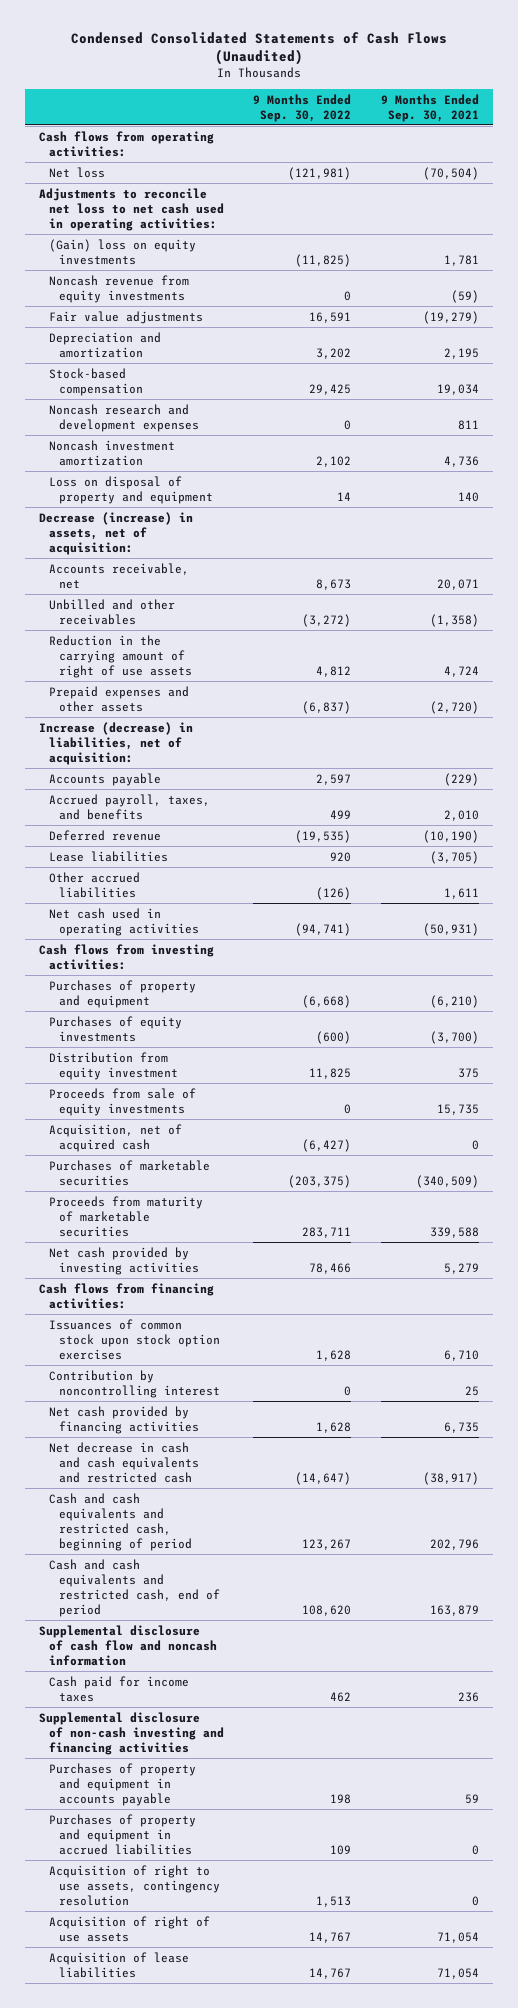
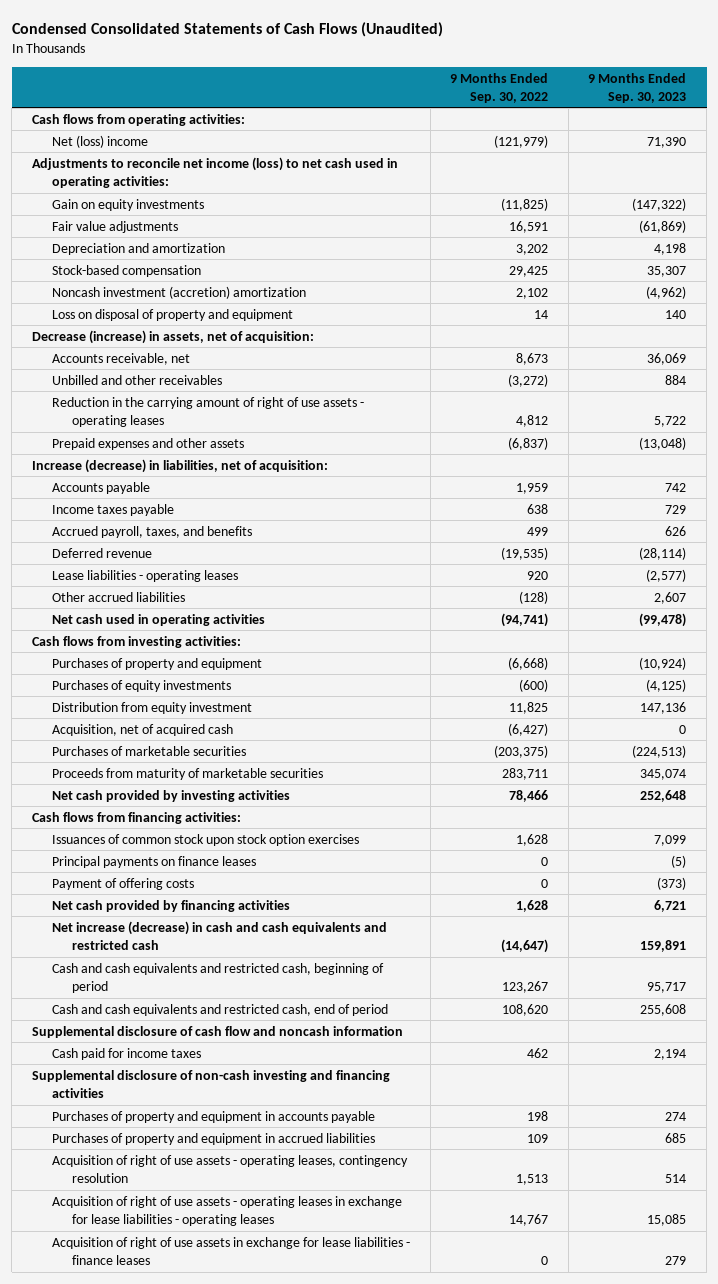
- | 9 Months Ended Sep. 30, 2022 | 9 Months Ended Sep. 30, 2021
+ | 9 Months Ended Sep. 30, 2022 | 9 Months Ended Sep. 30, 2023
- Net loss | (121,981) | (70,504)
- Adjustments to reconcile net loss to net cash used in operating activities:
- (Gain) loss on equity investments | (11,825) | 1,781
- Noncash revenue from equity investments | 0 | (59)
+ Net (loss) income | (121,979) | 71,390
+ Adjustments to reconcile net income (loss) to net cash used in operating activities:
+ Gain on equity investments | (11,825) | (147,322)
- Noncash research and development expenses | 0 | 811
- Noncash investment amortization | 2,102 | 4,736
+ Noncash investment (accretion) amortization | 2,102 | (4,962)
- Reduction in the carrying amount of right of use assets | 4,812 | 4,724
+ Reduction in the carrying amount of right of use assets - operating leases | 4,812 | 5,722
- Accounts payable | 2,597 | (229)
+ Accounts payable | 1,959 | 742
+ Income taxes payable | 638 | 729
- Lease liabilities | 920 | (3,705)
- Other accrued liabilities | (126) | 1,611
+ Lease liabilities - operating leases | 920 | (2,577)
+ Other accrued liabilities | (128) | 2,607
- Proceeds from sale of equity investments | 0 | 15,735
- Contribution by noncontrolling interest | 0 | 25
+ Principal payments on finance leases | 0 | (5)
+ Payment of offering costs | 0 | (373)
- Net decrease in cash and cash equivalents and restricted cash | (14,647) | (38,917)
+ Net increase (decrease) in cash and cash equivalents and restricted cash | (14,647) | 159,891
- Acquisition of right to use assets, contingency resolution | 1,513 | 0
- Acquisition of right of use assets | 14,767 | 71,054
- Acquisition of lease liabilities | 14,767 | 71,054
+ Acquisition of right of use assets - operating leases, contingency resolution | 1,513 | 514
+ Acquisition of right of use assets - operating leases in exchange for lease liabilities - operating leases | 14,767 | 15,085
+ Acquisition of right of use assets in exchange for lease liabilities - finance leases | 0 | 279

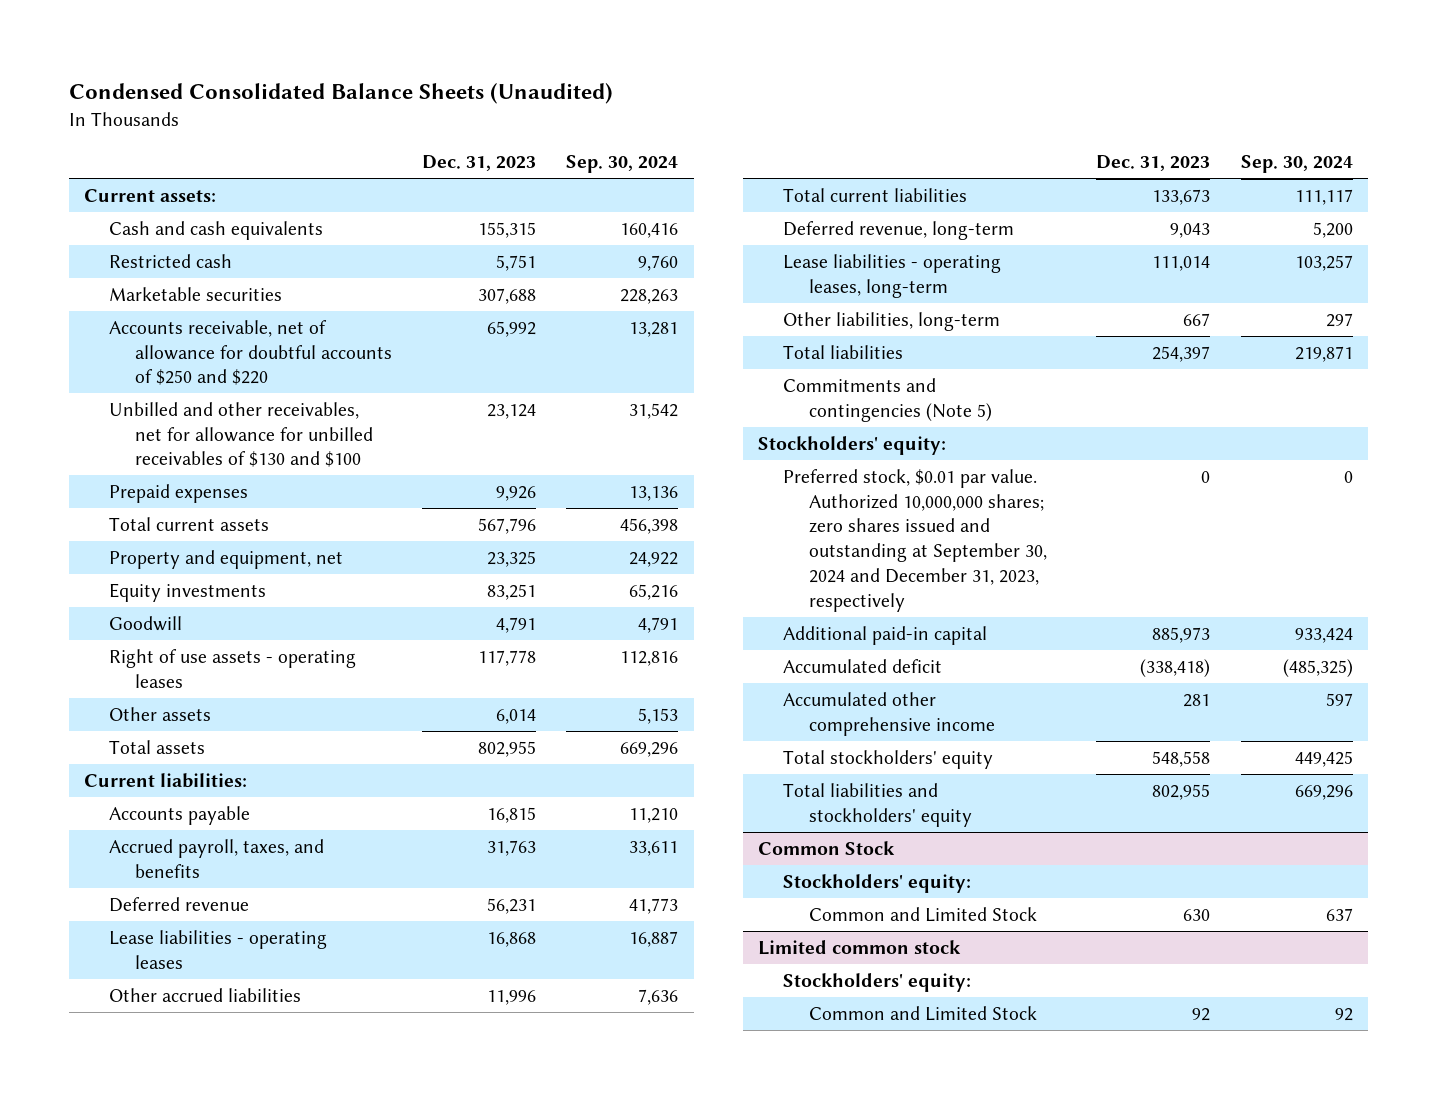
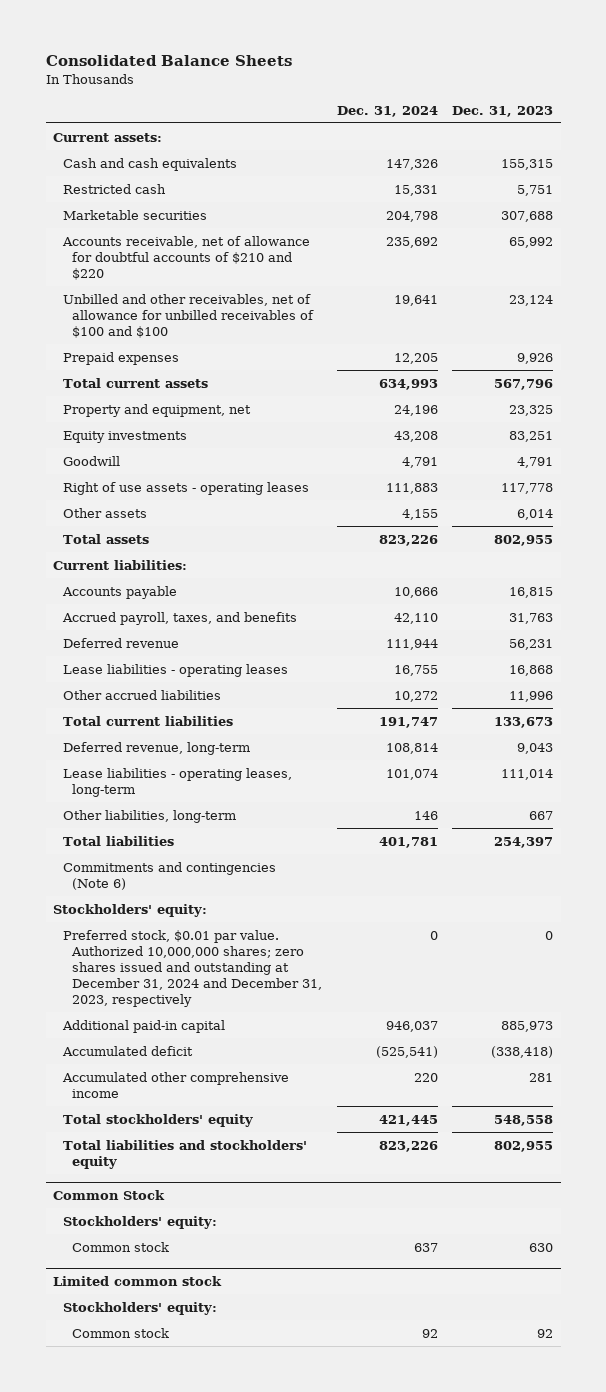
- Condensed Consolidated Balance Sheets (Unaudited)
+ Consolidated Balance Sheets
- | Dec. 31, 2023 | Sep. 30, 2024
+ | Dec. 31, 2024 | Dec. 31, 2023
- Accounts receivable, net of allowance for doubtful accounts of $250 and $220 | 65,992 | 13,281
- Unbilled and other receivables, net for allowance for unbilled receivables of $130 and $100 | 23,124 | 31,542
+ Accounts receivable, net of allowance for doubtful accounts of $210 and $220 | 235,692 | 65,992
+ Unbilled and other receivables, net of allowance for unbilled receivables of $100 and $100 | 19,641 | 23,124
- Commitments and contingencies (Note 5)
+ Commitments and contingencies (Note 6)
- Preferred stock, $0.01 par value. Authorized 10,000,000 shares; zero shares issued and outstanding at September 30, 2024 and December 31, 2023, respectively | 0 | 0
+ Preferred stock, $0.01 par value. Authorized 10,000,000 shares; zero shares issued and outstanding at December 31, 2024 and December 31, 2023, respectively | 0 | 0
@ Common Stock
- Common and Limited Stock | 630 | 637
+ Common stock | 637 | 630
@ Limited common stock
- Common and Limited Stock | 92 | 92
+ Common stock | 92 | 92

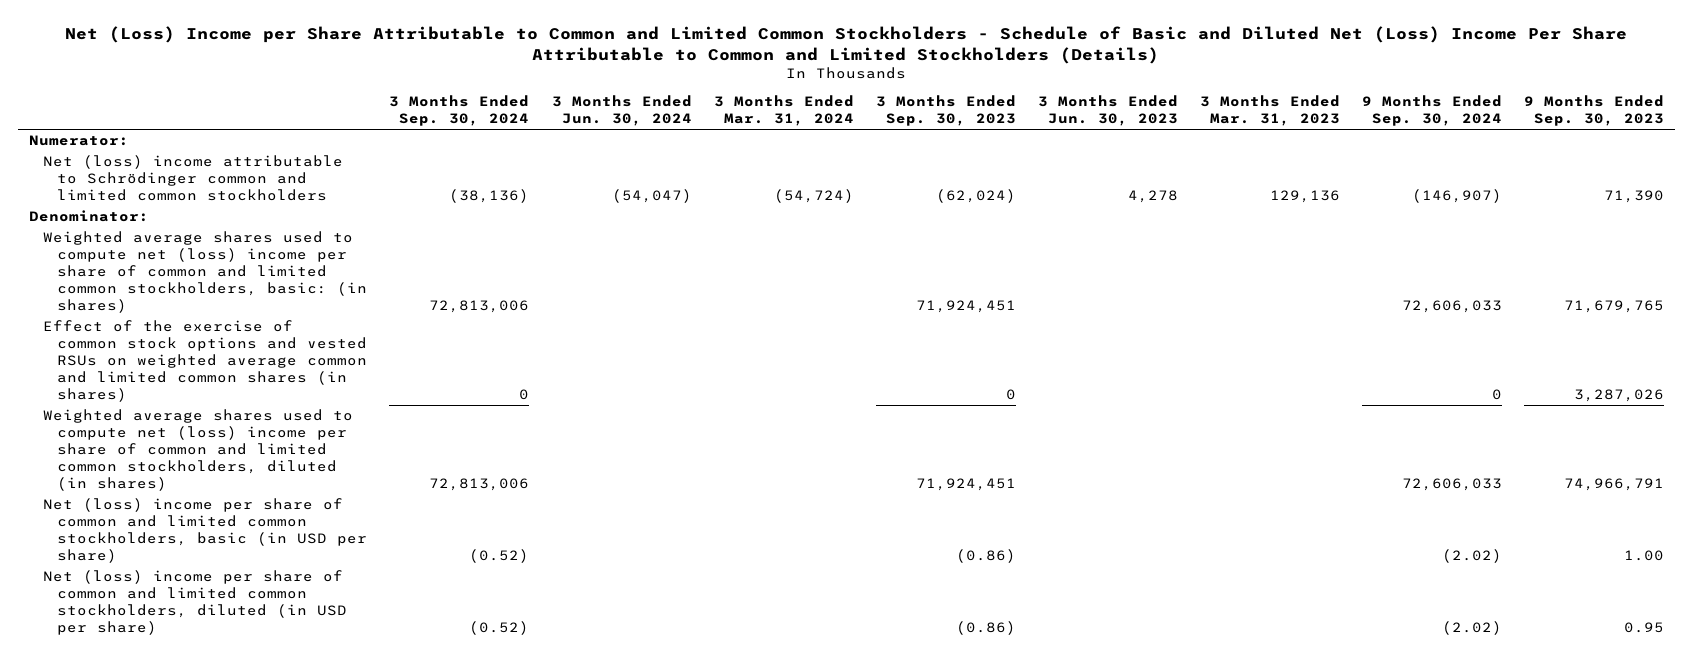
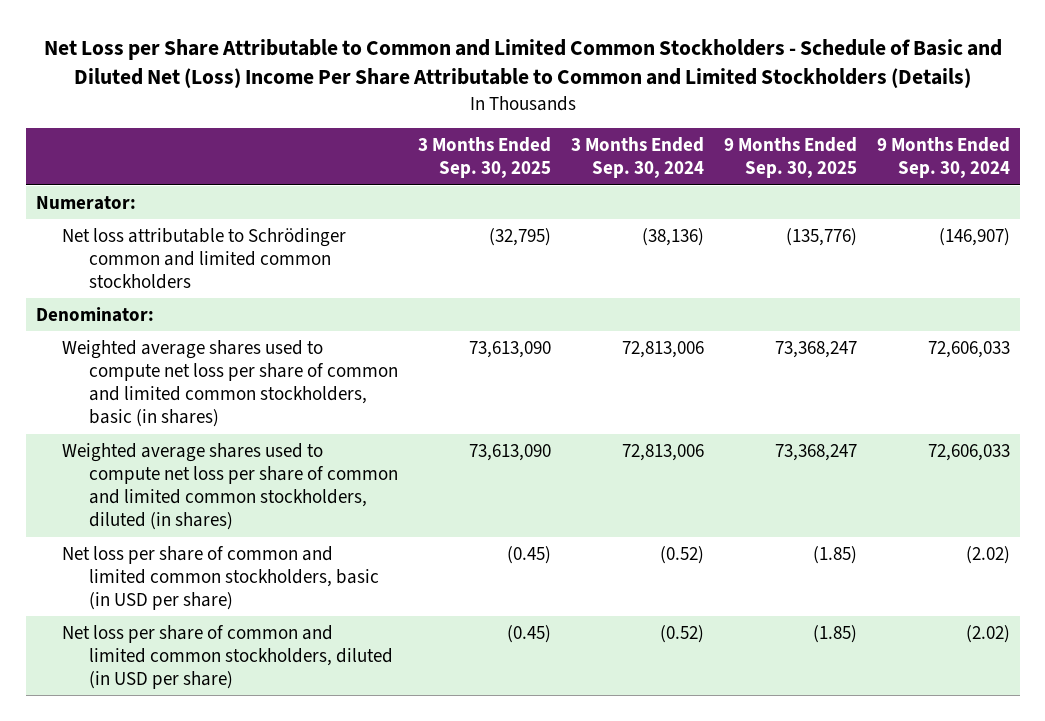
- Net (Loss) Income per Share Attributable to Common and Limited Common Stockholders - Schedule of Basic and Diluted Net (Loss) Income Per Share Attributable to Common and Limited Stockholders (Details)
+ Net Loss per Share Attributable to Common and Limited Common Stockholders - Schedule of Basic and Diluted Net (Loss) Income Per Share Attributable to Common and Limited Stockholders (Details)
- | 3 Months Ended Sep. 30, 2024 | 3 Months Ended Jun. 30, 2024 | 3 Months Ended Mar. 31, 2024 | 3 Months Ended Sep. 30, 2023 | 3 Months Ended Jun. 30, 2023 | 3 Months Ended Mar. 31, 2023 | 9 Months Ended Sep. 30, 2024 | 9 Months Ended Sep. 30, 2023
+ | 3 Months Ended Sep. 30, 2025 | 3 Months Ended Sep. 30, 2024 | 9 Months Ended Sep. 30, 2025 | 9 Months Ended Sep. 30, 2024
- Net (loss) income attributable to Schrödinger common and limited common stockholders | (38,136) | (54,047) | (54,724) | (62,024) | 4,278 | 129,136 | (146,907) | 71,390
+ Net loss attributable to Schrödinger common and limited common stockholders | (32,795) | (38,136) | (135,776) | (146,907)
- Weighted average shares used to compute net (loss) income per share of common and limited common stockholders, basic: (in shares) | 72,813,006 | | | 71,924,451 | | | 72,606,033 | 71,679,765
- Effect of the exercise of common stock options and vested RSUs on weighted average common and limited common shares (in shares) | 0 | | | 0 | | | 0 | 3,287,026
- Weighted average shares used to compute net (loss) income per share of common and limited common stockholders, diluted (in shares) | 72,813,006 | | | 71,924,451 | | | 72,606,033 | 74,966,791
- Net (loss) income per share of common and limited common stockholders, basic (in USD per share) | (0.52) | | | (0.86) | | | (2.02) | 1.00
- Net (loss) income per share of common and limited common stockholders, diluted (in USD per share) | (0.52) | | | (0.86) | | | (2.02) | 0.95
+ Weighted average shares used to compute net loss per share of common and limited common stockholders, basic (in shares) | 73,613,090 | 72,813,006 | 73,368,247 | 72,606,033
+ Weighted average shares used to compute net loss per share of common and limited common stockholders, diluted (in shares) | 73,613,090 | 72,813,006 | 73,368,247 | 72,606,033
+ Net loss per share of common and limited common stockholders, basic (in USD per share) | (0.45) | (0.52) | (1.85) | (2.02)
+ Net loss per share of common and limited common stockholders, diluted (in USD per share) | (0.45) | (0.52) | (1.85) | (2.02)

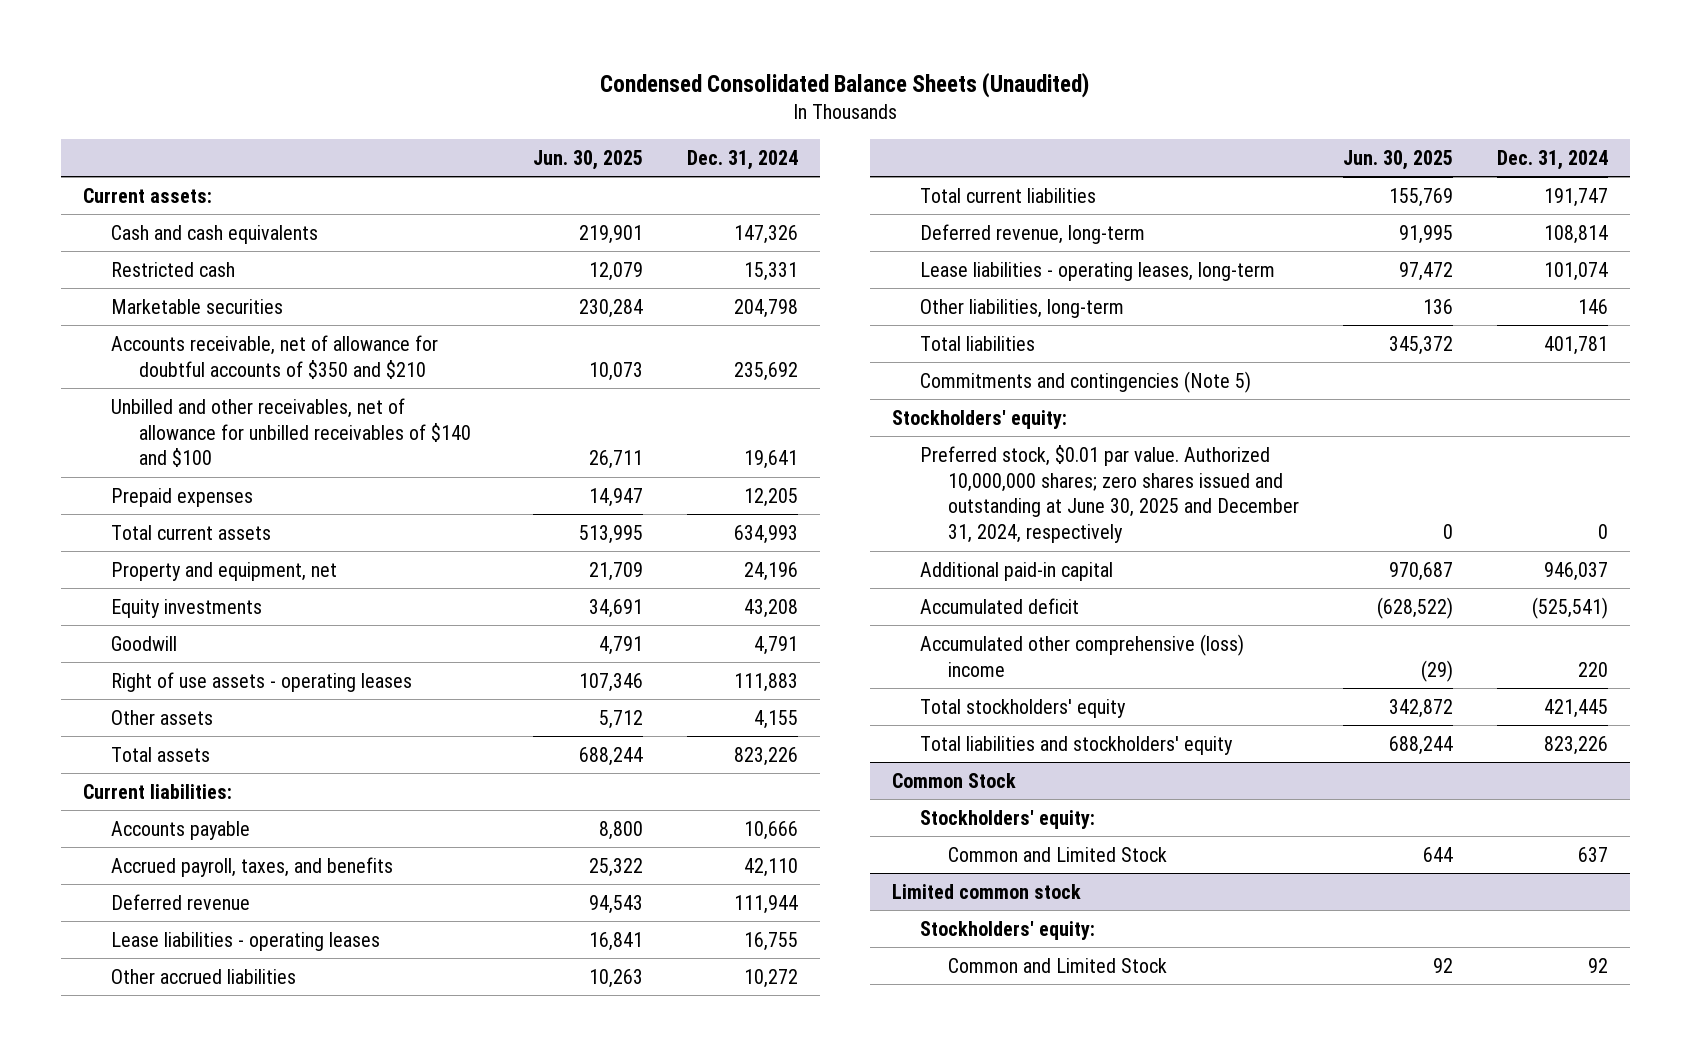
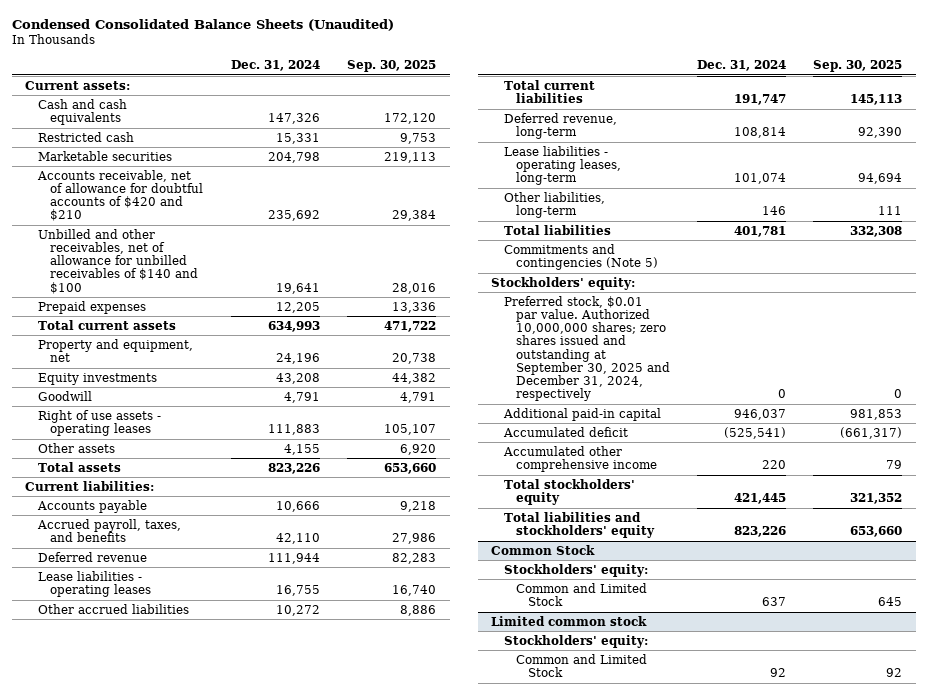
- | Jun. 30, 2025 | Dec. 31, 2024
+ | Dec. 31, 2024 | Sep. 30, 2025
- Accounts receivable, net of allowance for doubtful accounts of $350 and $210 | 10,073 | 235,692
+ Accounts receivable, net of allowance for doubtful accounts of $420 and $210 | 235,692 | 29,384
- Preferred stock, $0.01 par value. Authorized 10,000,000 shares; zero shares issued and outstanding at June 30, 2025 and December 31, 2024, respectively | 0 | 0
+ Preferred stock, $0.01 par value. Authorized 10,000,000 shares; zero shares issued and outstanding at September 30, 2025 and December 31, 2024, respectively | 0 | 0
- Accumulated other comprehensive (loss) income | (29) | 220
+ Accumulated other comprehensive income | 220 | 79

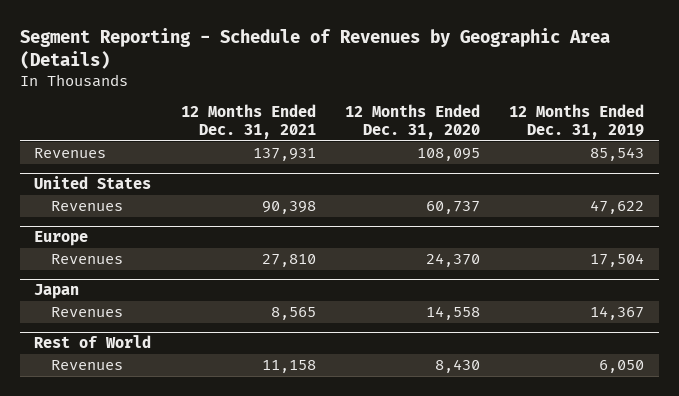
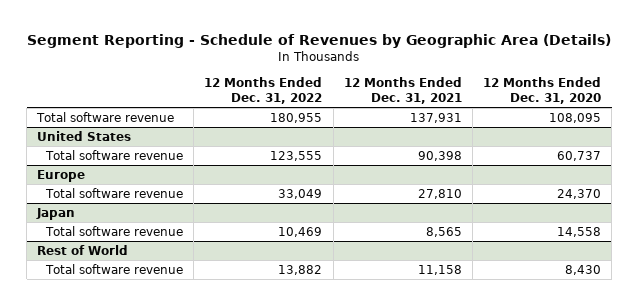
- | 12 Months Ended Dec. 31, 2021 | 12 Months Ended Dec. 31, 2020 | 12 Months Ended Dec. 31, 2019
+ | 12 Months Ended Dec. 31, 2022 | 12 Months Ended Dec. 31, 2021 | 12 Months Ended Dec. 31, 2020
- Revenues | 137,931 | 108,095 | 85,543
+ Total software revenue | 180,955 | 137,931 | 108,095
@ United States
- Revenues | 90,398 | 60,737 | 47,622
+ Total software revenue | 123,555 | 90,398 | 60,737
@ Europe
- Revenues | 27,810 | 24,370 | 17,504
+ Total software revenue | 33,049 | 27,810 | 24,370
@ Japan
- Revenues | 8,565 | 14,558 | 14,367
+ Total software revenue | 10,469 | 8,565 | 14,558
@ Rest of World
- Revenues | 11,158 | 8,430 | 6,050
+ Total software revenue | 13,882 | 11,158 | 8,430

